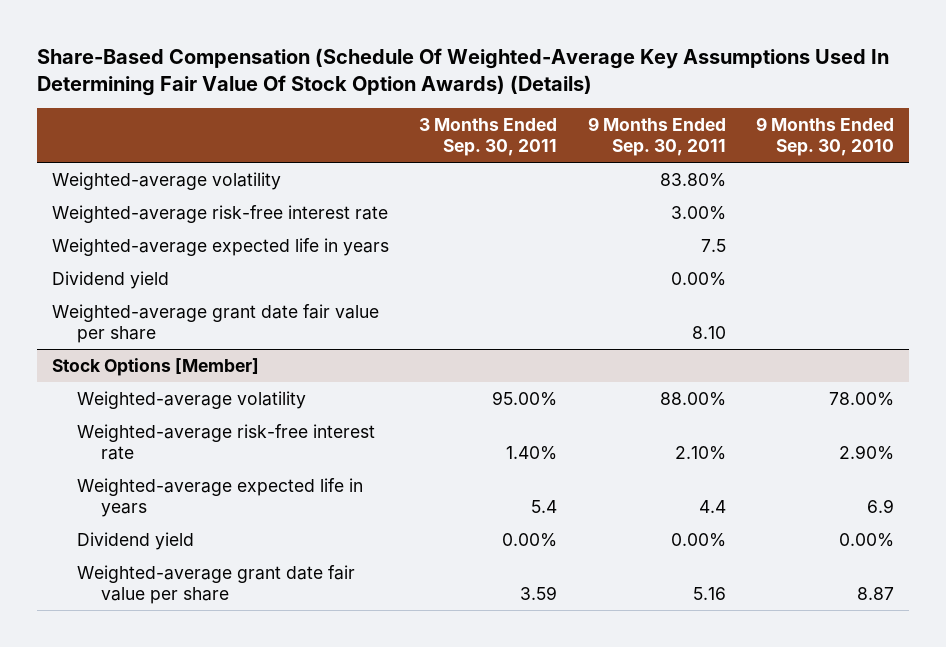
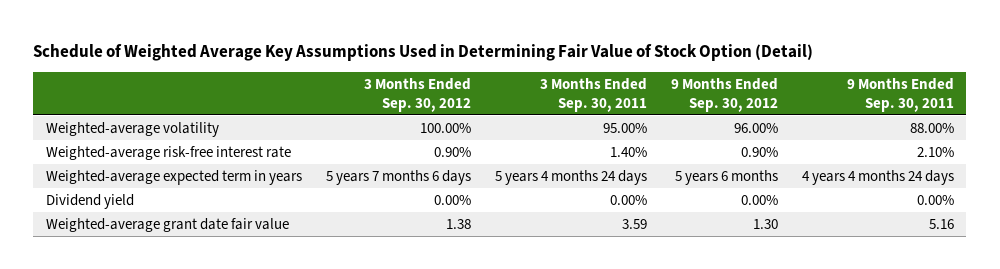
- Share-Based Compensation (Schedule Of Weighted-Average Key Assumptions Used In Determining Fair Value Of Stock Option Awards) (Details)
+ Schedule of Weighted Average Key Assumptions Used in Determining Fair Value of Stock Option (Detail)
- | 3 Months Ended Sep. 30, 2011 | 9 Months Ended Sep. 30, 2011 | 9 Months Ended Sep. 30, 2010
+ | 3 Months Ended Sep. 30, 2012 | 3 Months Ended Sep. 30, 2011 | 9 Months Ended Sep. 30, 2012 | 9 Months Ended Sep. 30, 2011
- Weighted-average volatility | | 83.80% |
- Weighted-average risk-free interest rate | | 3.00% |
- Weighted-average expected life in years | | 7.5 |
- Dividend yield | | 0.00% |
- Weighted-average grant date fair value per share | | 8.10 |
- Stock Options [Member]
- Weighted-average expected life in years | 5.4 | 4.4 | 6.9
+ Weighted-average expected term in years | 5 years 7 months 6 days | 5 years 4 months 24 days | 5 years 6 months | 4 years 4 months 24 days
- Weighted-average grant date fair value per share | 3.59 | 5.16 | 8.87
+ Weighted-average grant date fair value | 1.38 | 3.59 | 1.30 | 5.16

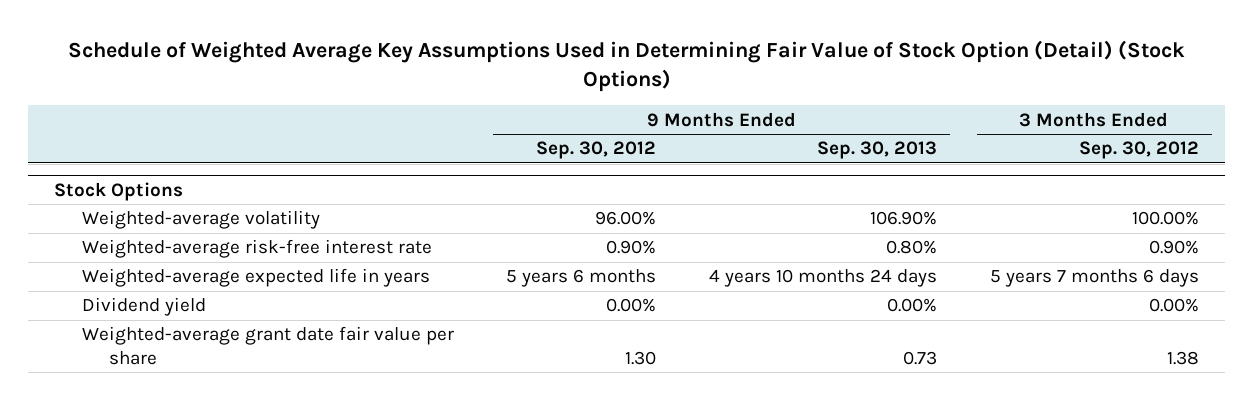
- Schedule of Weighted Average Key Assumptions Used in Determining Fair Value of Stock Option (Detail)
+ Schedule of Weighted Average Key Assumptions Used in Determining Fair Value of Stock Option (Detail) (Stock Options)
- | 3 Months Ended Sep. 30, 2012 | 3 Months Ended Sep. 30, 2011 | 9 Months Ended Sep. 30, 2012 | 9 Months Ended Sep. 30, 2011
+ | 9 Months Ended Sep. 30, 2012 | 9 Months Ended Sep. 30, 2013 | 3 Months Ended Sep. 30, 2012
+ Stock Options
- Weighted-average expected term in years | 5 years 7 months 6 days | 5 years 4 months 24 days | 5 years 6 months | 4 years 4 months 24 days
+ Weighted-average expected life in years | 5 years 6 months | 4 years 10 months 24 days | 5 years 7 months 6 days
- Weighted-average grant date fair value | 1.38 | 3.59 | 1.30 | 5.16
+ Weighted-average grant date fair value per share | 1.30 | 0.73 | 1.38

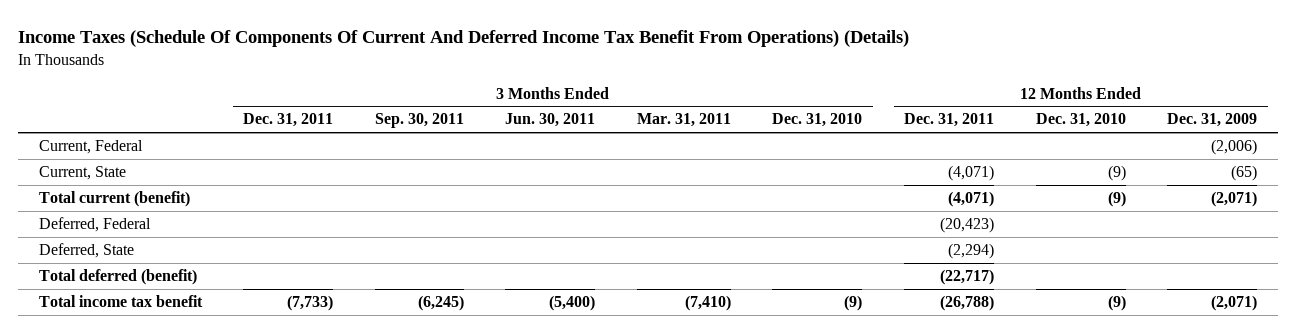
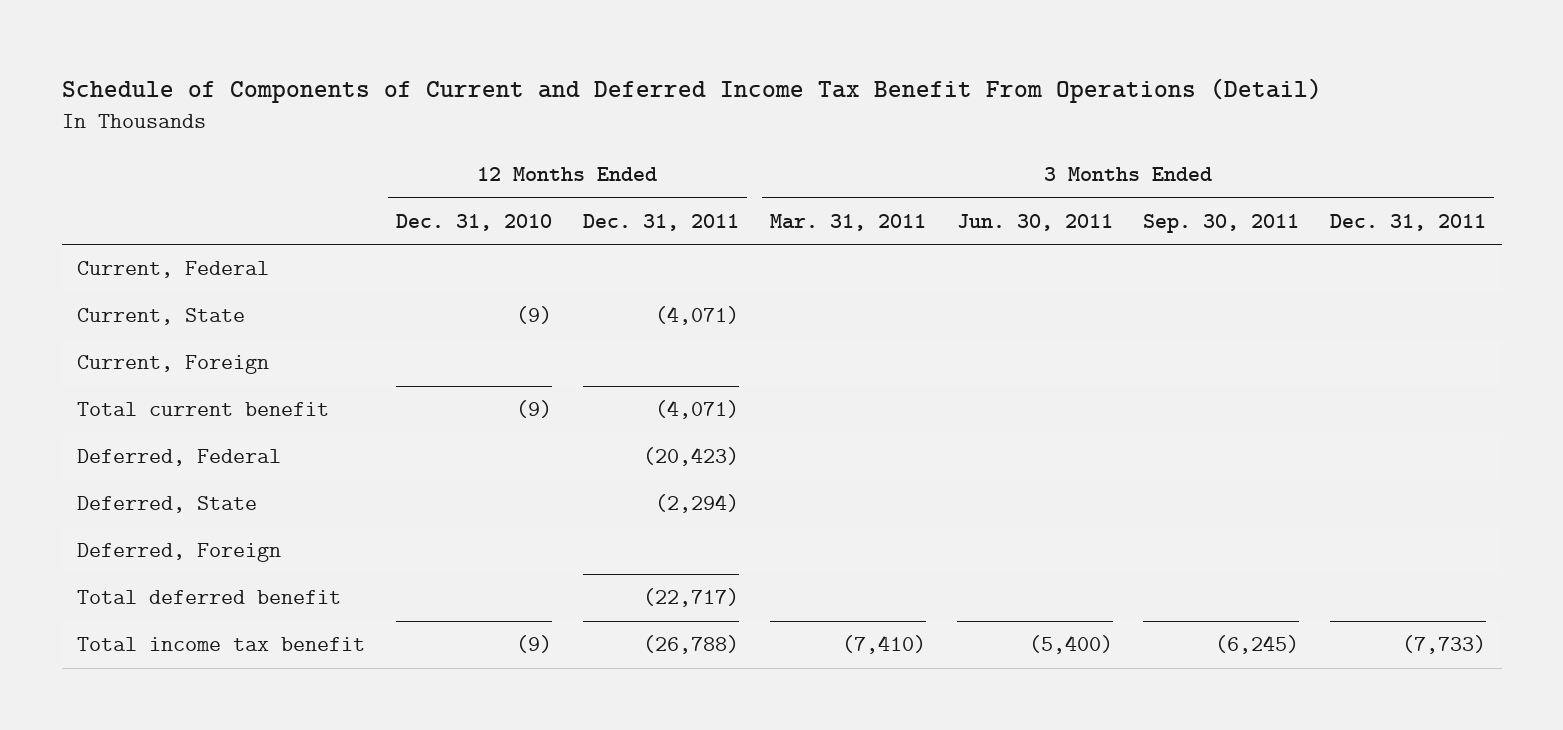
- Income Taxes (Schedule Of Components Of Current And Deferred Income Tax Benefit From Operations) (Details)
+ Schedule of Components of Current and Deferred Income Tax Benefit From Operations (Detail)
- | 3 Months Ended Dec. 31, 2011 | 3 Months Ended Sep. 30, 2011 | 3 Months Ended Jun. 30, 2011 | 3 Months Ended Mar. 31, 2011 | 3 Months Ended Dec. 31, 2010 | 12 Months Ended Dec. 31, 2011 | 12 Months Ended Dec. 31, 2010 | 12 Months Ended Dec. 31, 2009
+ | 12 Months Ended Dec. 31, 2010 | 12 Months Ended Dec. 31, 2011 | 3 Months Ended Mar. 31, 2011 | 3 Months Ended Jun. 30, 2011 | 3 Months Ended Sep. 30, 2011 | 3 Months Ended Dec. 31, 2011
- Total current (benefit) | | | | | | (4,071) | (9) | (2,071)
+ Current, Foreign
+ Total current benefit | (9) | (4,071) | | | |
- Total deferred (benefit) | | | | | | (22,717) | |
+ Deferred, Foreign
+ Total deferred benefit | | (22,717) | | | |

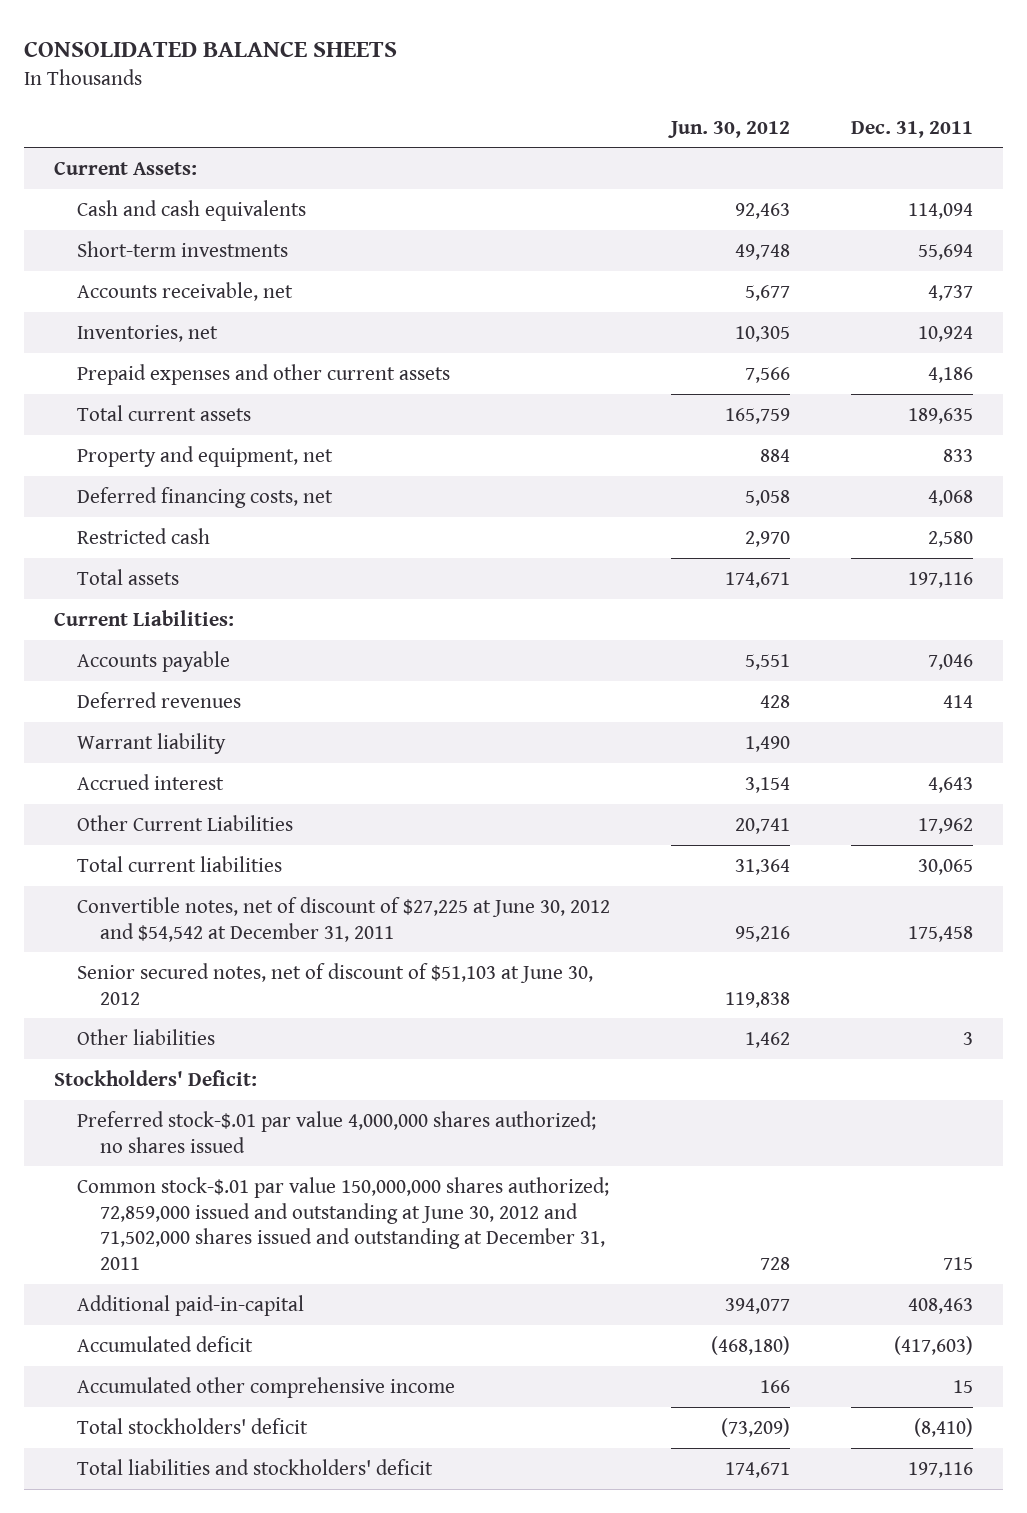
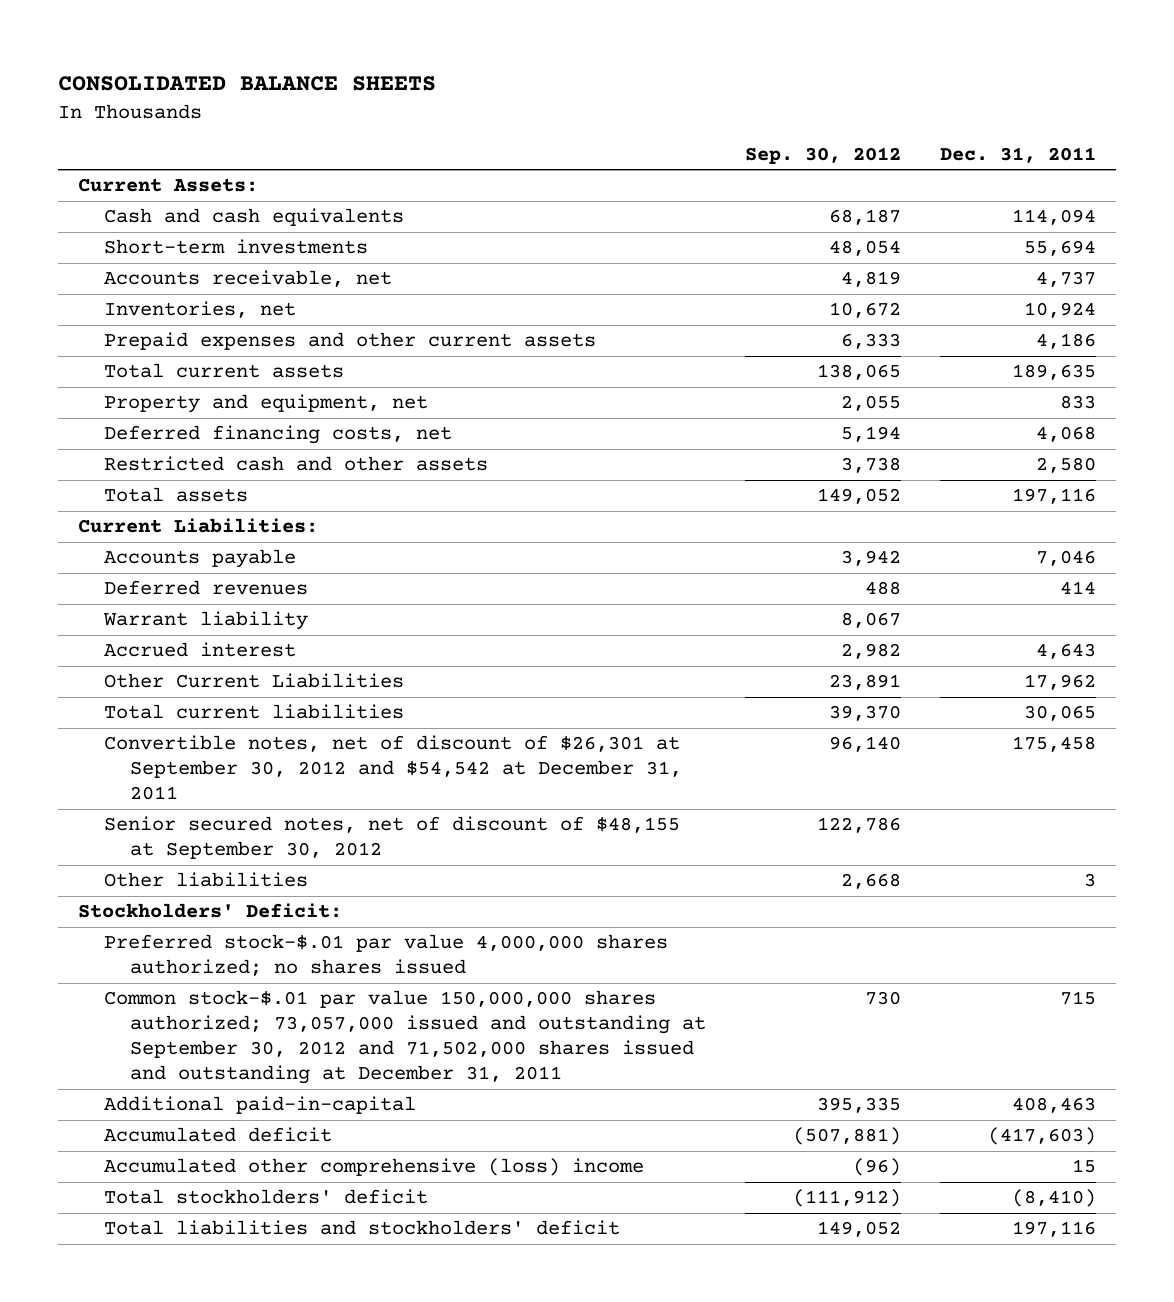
- | Jun. 30, 2012 | Dec. 31, 2011
+ | Sep. 30, 2012 | Dec. 31, 2011
- Restricted cash | 2,970 | 2,580
+ Restricted cash and other assets | 3,738 | 2,580
- Convertible notes, net of discount of $27,225 at June 30, 2012 and $54,542 at December 31, 2011 | 95,216 | 175,458
- Senior secured notes, net of discount of $51,103 at June 30, 2012 | 119,838 |
+ Convertible notes, net of discount of $26,301 at September 30, 2012 and $54,542 at December 31, 2011 | 96,140 | 175,458
+ Senior secured notes, net of discount of $48,155 at September 30, 2012 | 122,786 |
- Common stock-$.01 par value 150,000,000 shares authorized; 72,859,000 issued and outstanding at June 30, 2012 and 71,502,000 shares issued and outstanding at December 31, 2011 | 728 | 715
+ Common stock-$.01 par value 150,000,000 shares authorized; 73,057,000 issued and outstanding at September 30, 2012 and 71,502,000 shares issued and outstanding at December 31, 2011 | 730 | 715
- Accumulated other comprehensive income | 166 | 15
+ Accumulated other comprehensive (loss) income | (96) | 15

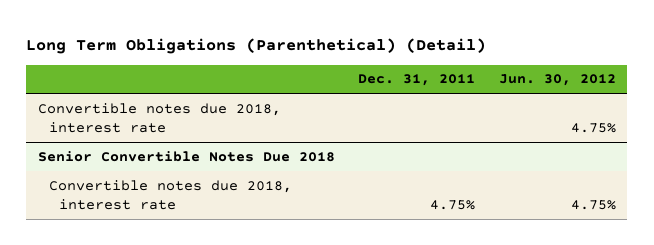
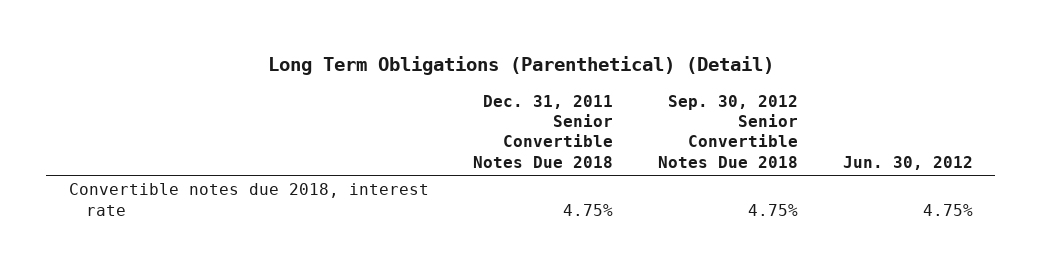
- | Dec. 31, 2011 | Jun. 30, 2012
+ | Dec. 31, 2011 Senior Convertible Notes Due 2018 | Sep. 30, 2012 Senior Convertible Notes Due 2018 | Jun. 30, 2012
- Senior Convertible Notes Due 2018
- Convertible notes due 2018, interest rate | 4.75% | 4.75%

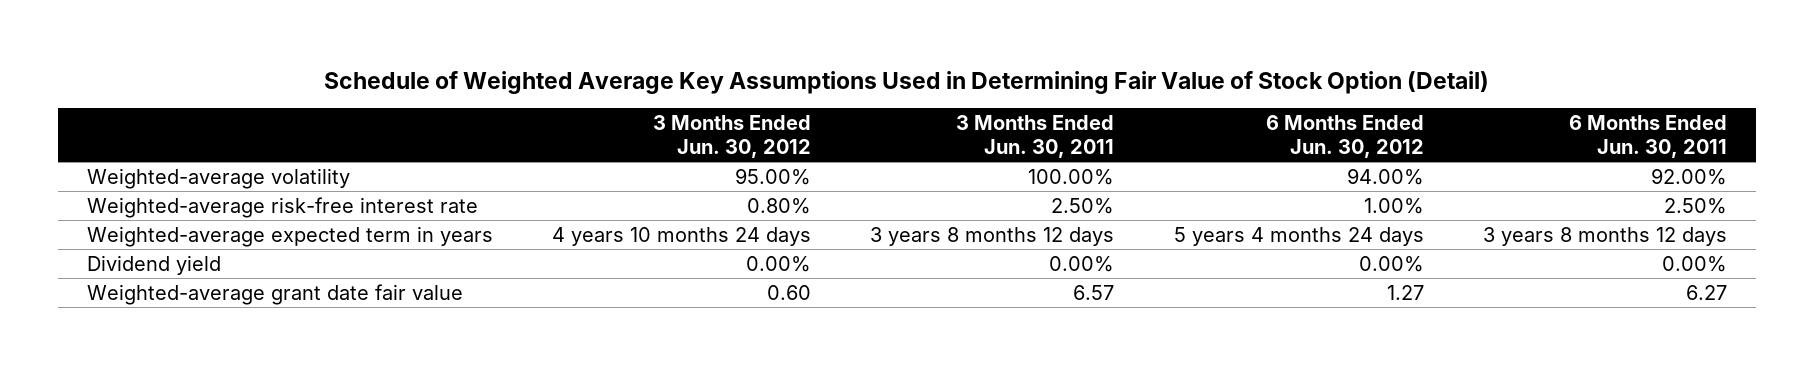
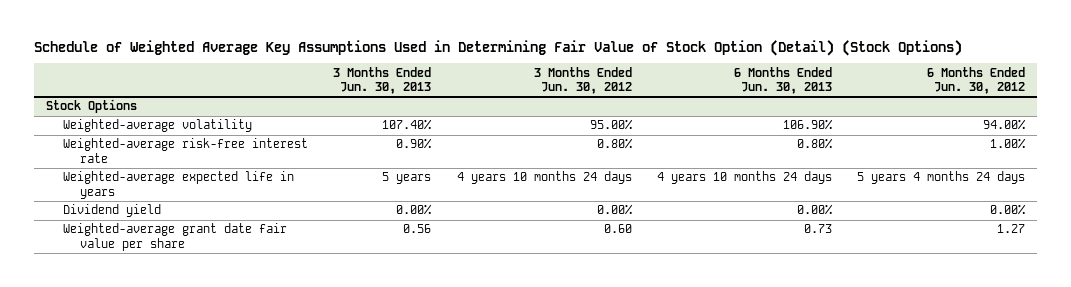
- Schedule of Weighted Average Key Assumptions Used in Determining Fair Value of Stock Option (Detail)
+ Schedule of Weighted Average Key Assumptions Used in Determining Fair Value of Stock Option (Detail) (Stock Options)
- | 3 Months Ended Jun. 30, 2012 | 3 Months Ended Jun. 30, 2011 | 6 Months Ended Jun. 30, 2012 | 6 Months Ended Jun. 30, 2011
+ | 3 Months Ended Jun. 30, 2013 | 3 Months Ended Jun. 30, 2012 | 6 Months Ended Jun. 30, 2013 | 6 Months Ended Jun. 30, 2012
+ Stock Options
- Weighted-average expected term in years | 4 years 10 months 24 days | 3 years 8 months 12 days | 5 years 4 months 24 days | 3 years 8 months 12 days
+ Weighted-average expected life in years | 5 years | 4 years 10 months 24 days | 4 years 10 months 24 days | 5 years 4 months 24 days
- Weighted-average grant date fair value | 0.60 | 6.57 | 1.27 | 6.27
+ Weighted-average grant date fair value per share | 0.56 | 0.60 | 0.73 | 1.27

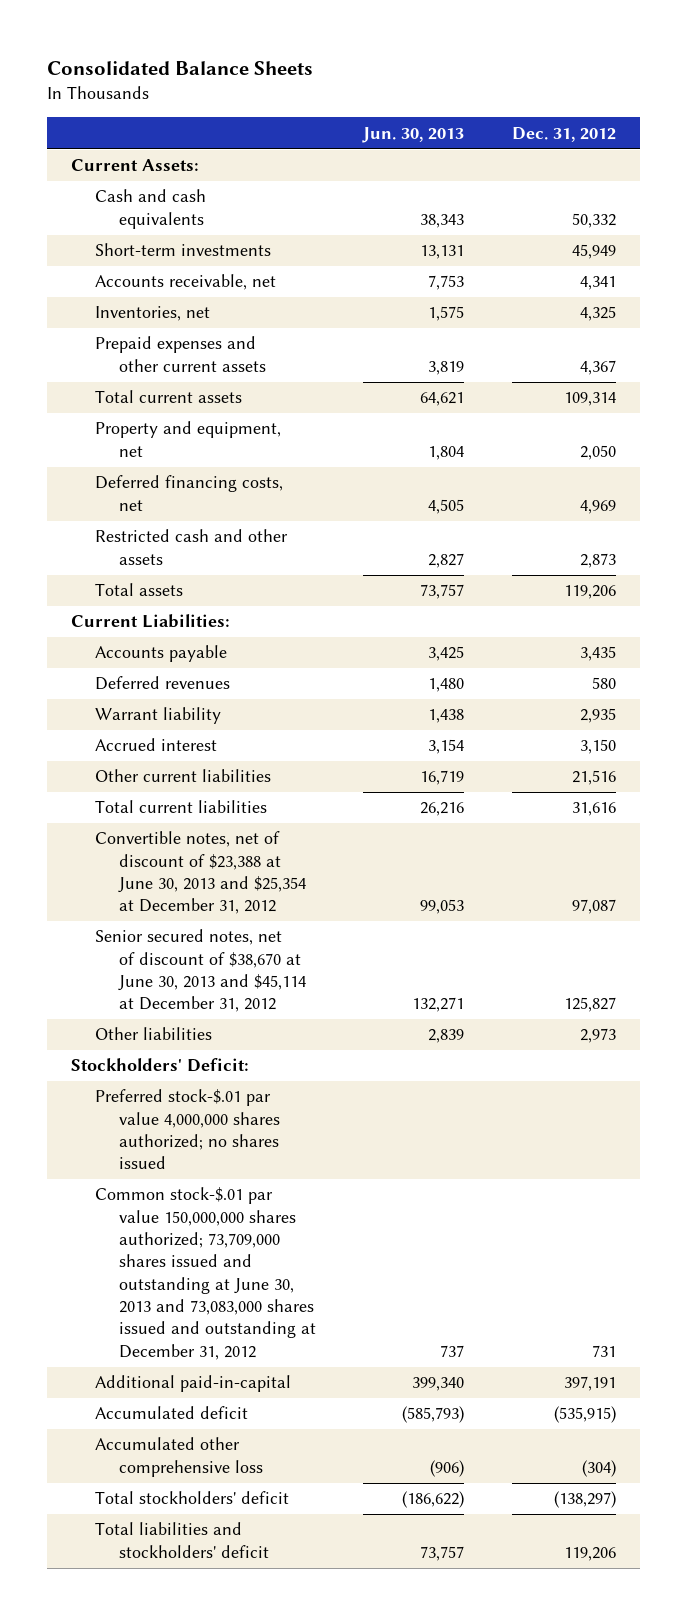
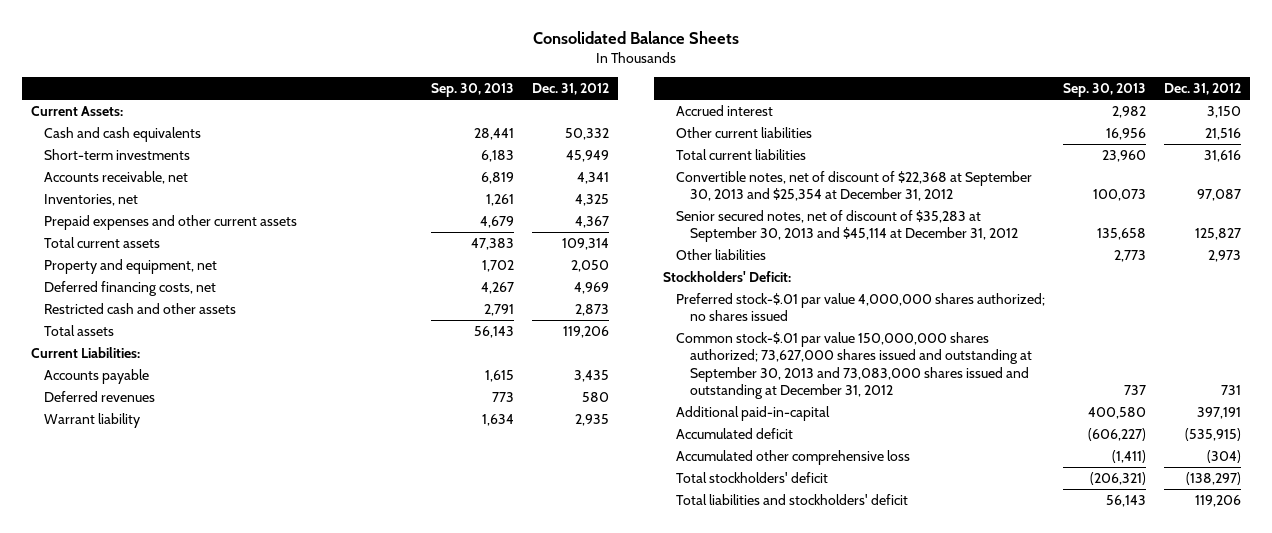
- | Jun. 30, 2013 | Dec. 31, 2012
+ | Sep. 30, 2013 | Dec. 31, 2012
- Convertible notes, net of discount of $23,388 at June 30, 2013 and $25,354 at December 31, 2012 | 99,053 | 97,087
- Senior secured notes, net of discount of $38,670 at June 30, 2013 and $45,114 at December 31, 2012 | 132,271 | 125,827
+ Convertible notes, net of discount of $22,368 at September 30, 2013 and $25,354 at December 31, 2012 | 100,073 | 97,087
+ Senior secured notes, net of discount of $35,283 at September 30, 2013 and $45,114 at December 31, 2012 | 135,658 | 125,827
- Common stock-$.01 par value 150,000,000 shares authorized; 73,709,000 shares issued and outstanding at June 30, 2013 and 73,083,000 shares issued and outstanding at December 31, 2012 | 737 | 731
+ Common stock-$.01 par value 150,000,000 shares authorized; 73,627,000 shares issued and outstanding at September 30, 2013 and 73,083,000 shares issued and outstanding at December 31, 2012 | 737 | 731

